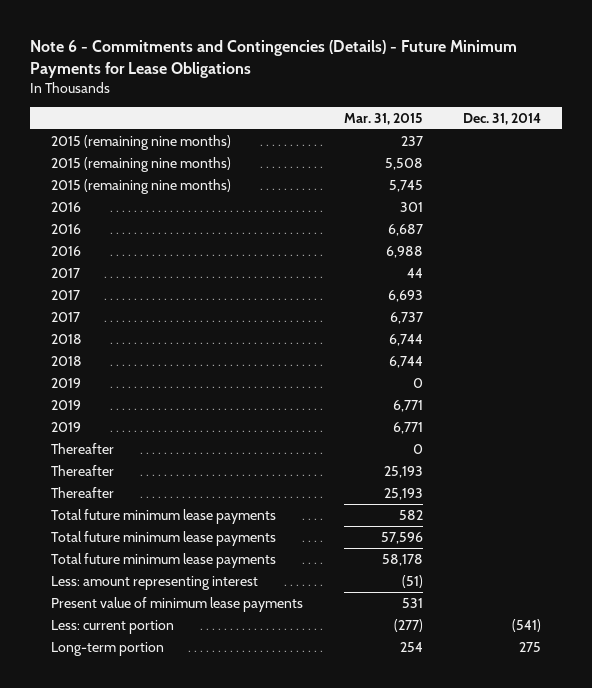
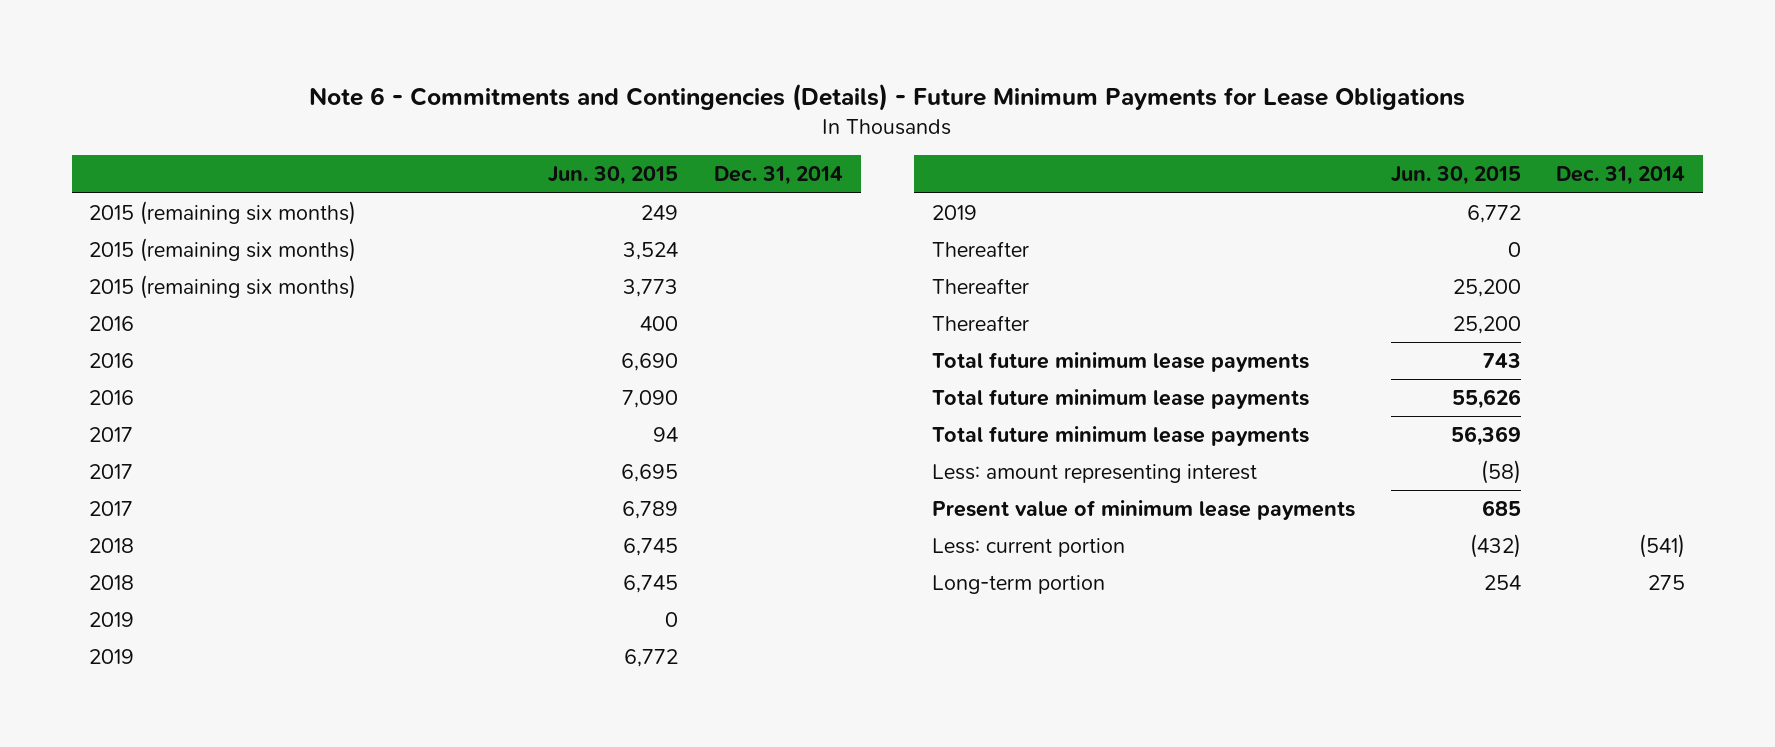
- | Mar. 31, 2015 | Dec. 31, 2014
+ | Jun. 30, 2015 | Dec. 31, 2014
- 2015 (remaining nine months) | 237 |
- 2015 (remaining nine months) | 5,508 |
- 2015 (remaining nine months) | 5,745 |
+ 2015 (remaining six months) | 249 |
+ 2015 (remaining six months) | 3,524 |
+ 2015 (remaining six months) | 3,773 |

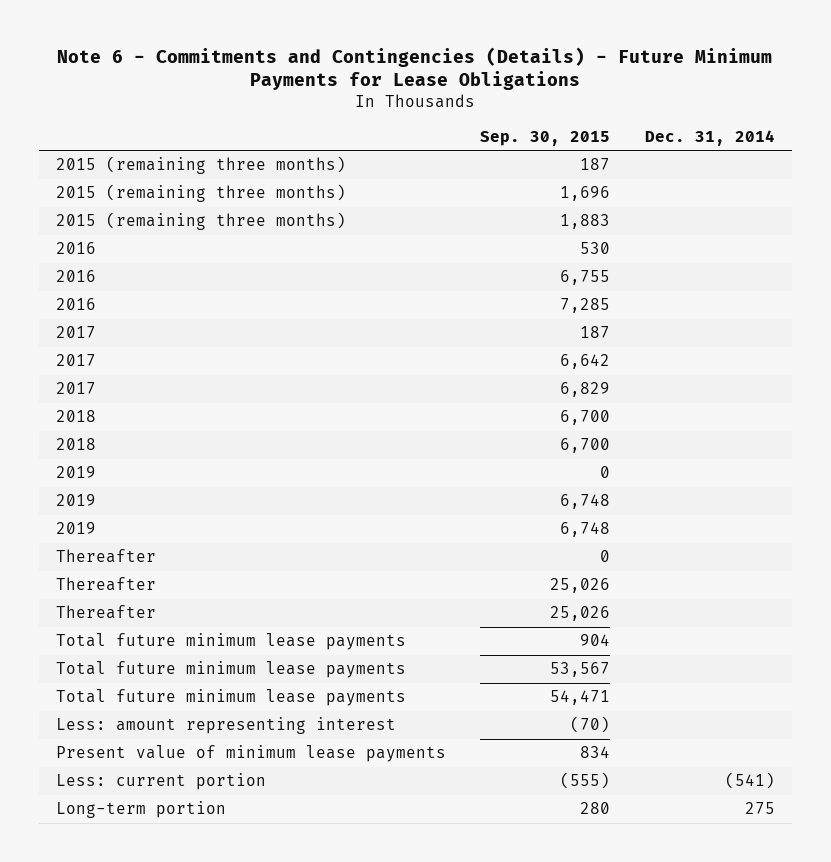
- | Jun. 30, 2015 | Dec. 31, 2014
+ | Sep. 30, 2015 | Dec. 31, 2014
- 2015 (remaining six months) | 249 |
- 2015 (remaining six months) | 3,524 |
- 2015 (remaining six months) | 3,773 |
+ 2015 (remaining three months) | 187 |
+ 2015 (remaining three months) | 1,696 |
+ 2015 (remaining three months) | 1,883 |

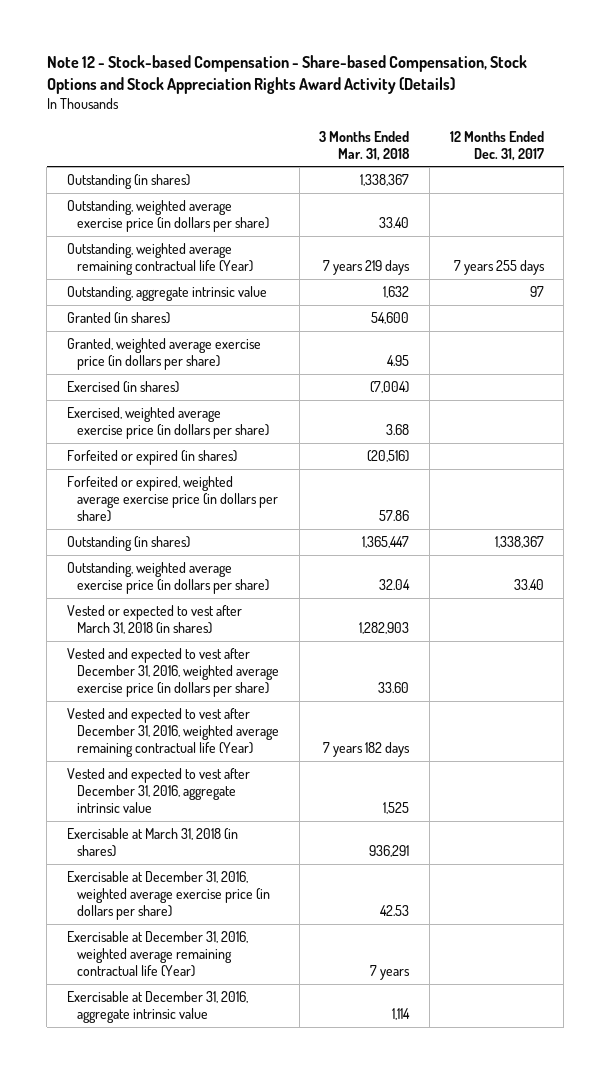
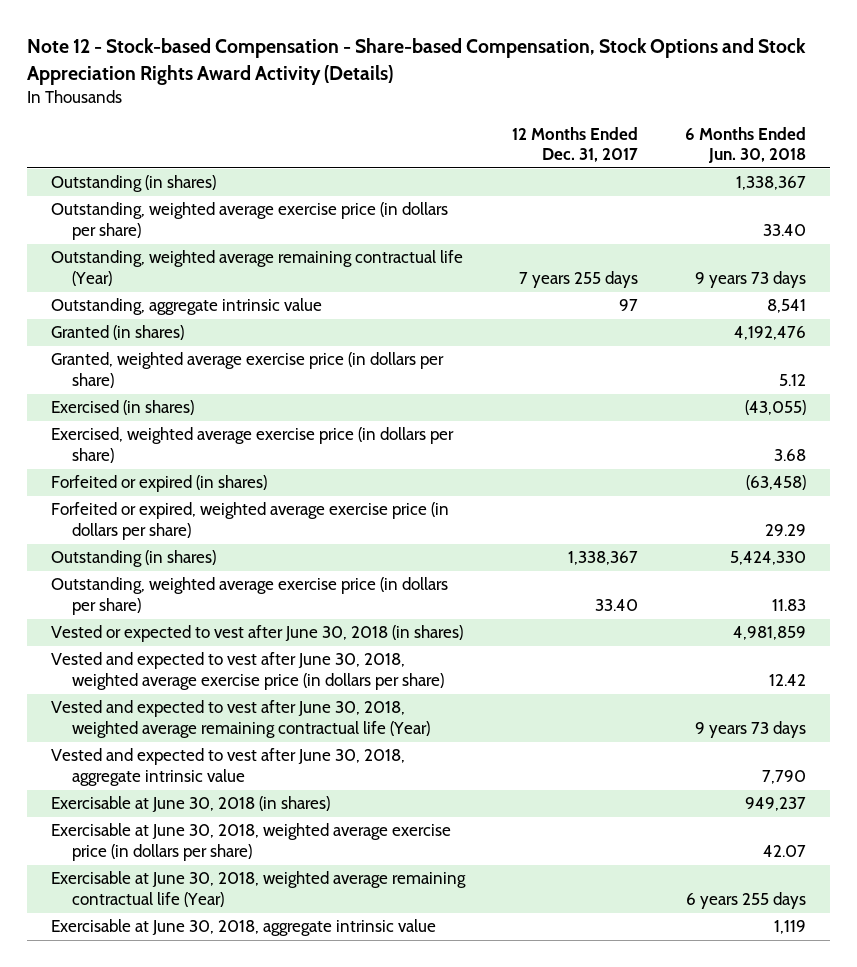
- | 3 Months Ended Mar. 31, 2018 | 12 Months Ended Dec. 31, 2017
+ | 12 Months Ended Dec. 31, 2017 | 6 Months Ended Jun. 30, 2018
- Vested or expected to vest after March 31, 2018 (in shares) | 1,282,903 |
- Vested and expected to vest after December 31, 2016, weighted average exercise price (in dollars per share) | 33.60 |
- Vested and expected to vest after December 31, 2016, weighted average remaining contractual life (Year) | 7 years 182 days |
- Vested and expected to vest after December 31, 2016, aggregate intrinsic value | 1,525 |
- Exercisable at March 31, 2018 (in shares) | 936,291 |
- Exercisable at December 31, 2016, weighted average exercise price (in dollars per share) | 42.53 |
- Exercisable at December 31, 2016, weighted average remaining contractual life (Year) | 7 years |
- Exercisable at December 31, 2016, aggregate intrinsic value | 1,114 |
+ Vested or expected to vest after June 30, 2018 (in shares) | | 4,981,859
+ Vested and expected to vest after June 30, 2018, weighted average exercise price (in dollars per share) | | 12.42
+ Vested and expected to vest after June 30, 2018, weighted average remaining contractual life (Year) | | 9 years 73 days
+ Vested and expected to vest after June 30, 2018, aggregate intrinsic value | | 7,790
+ Exercisable at June 30, 2018 (in shares) | | 949,237
+ Exercisable at June 30, 2018, weighted average exercise price (in dollars per share) | | 42.07
+ Exercisable at June 30, 2018, weighted average remaining contractual life (Year) | | 6 years 255 days
+ Exercisable at June 30, 2018, aggregate intrinsic value | | 1,119

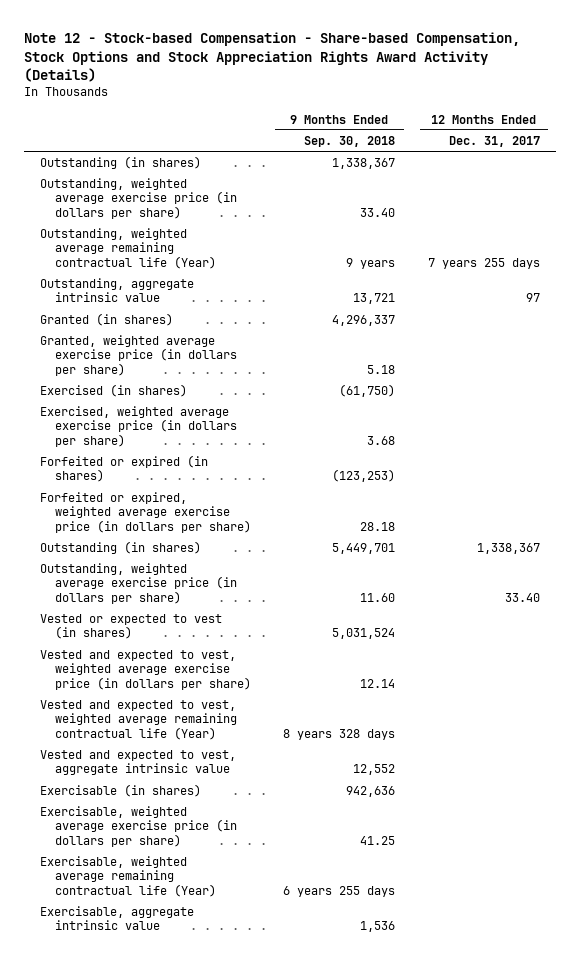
- | 12 Months Ended Dec. 31, 2017 | 6 Months Ended Jun. 30, 2018
+ | 9 Months Ended Sep. 30, 2018 | 12 Months Ended Dec. 31, 2017
- Vested or expected to vest after June 30, 2018 (in shares) | | 4,981,859
- Vested and expected to vest after June 30, 2018, weighted average exercise price (in dollars per share) | | 12.42
- Vested and expected to vest after June 30, 2018, weighted average remaining contractual life (Year) | | 9 years 73 days
- Vested and expected to vest after June 30, 2018, aggregate intrinsic value | | 7,790
- Exercisable at June 30, 2018 (in shares) | | 949,237
- Exercisable at June 30, 2018, weighted average exercise price (in dollars per share) | | 42.07
- Exercisable at June 30, 2018, weighted average remaining contractual life (Year) | | 6 years 255 days
- Exercisable at June 30, 2018, aggregate intrinsic value | | 1,119
+ Vested or expected to vest (in shares) | 5,031,524 |
+ Vested and expected to vest, weighted average exercise price (in dollars per share) | 12.14 |
+ Vested and expected to vest, weighted average remaining contractual life (Year) | 8 years 328 days |
+ Vested and expected to vest, aggregate intrinsic value | 12,552 |
+ Exercisable (in shares) | 942,636 |
+ Exercisable, weighted average exercise price (in dollars per share) | 41.25 |
+ Exercisable, weighted average remaining contractual life (Year) | 6 years 255 days |
+ Exercisable, aggregate intrinsic value | 1,536 |

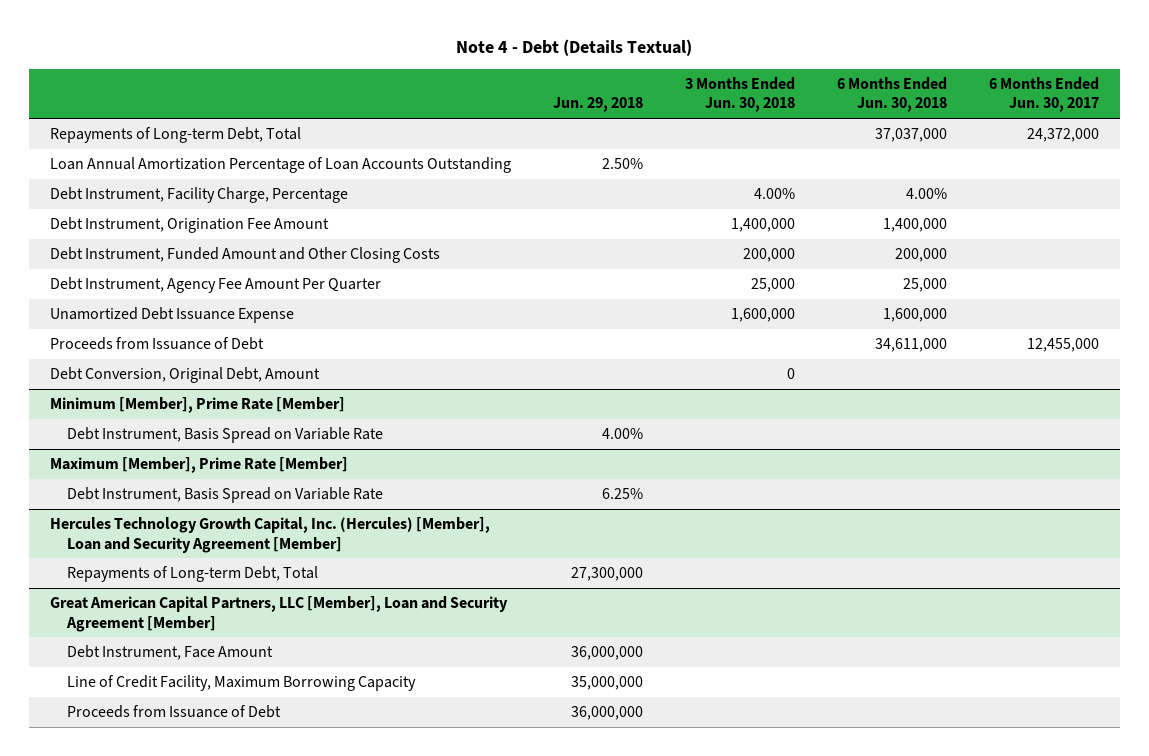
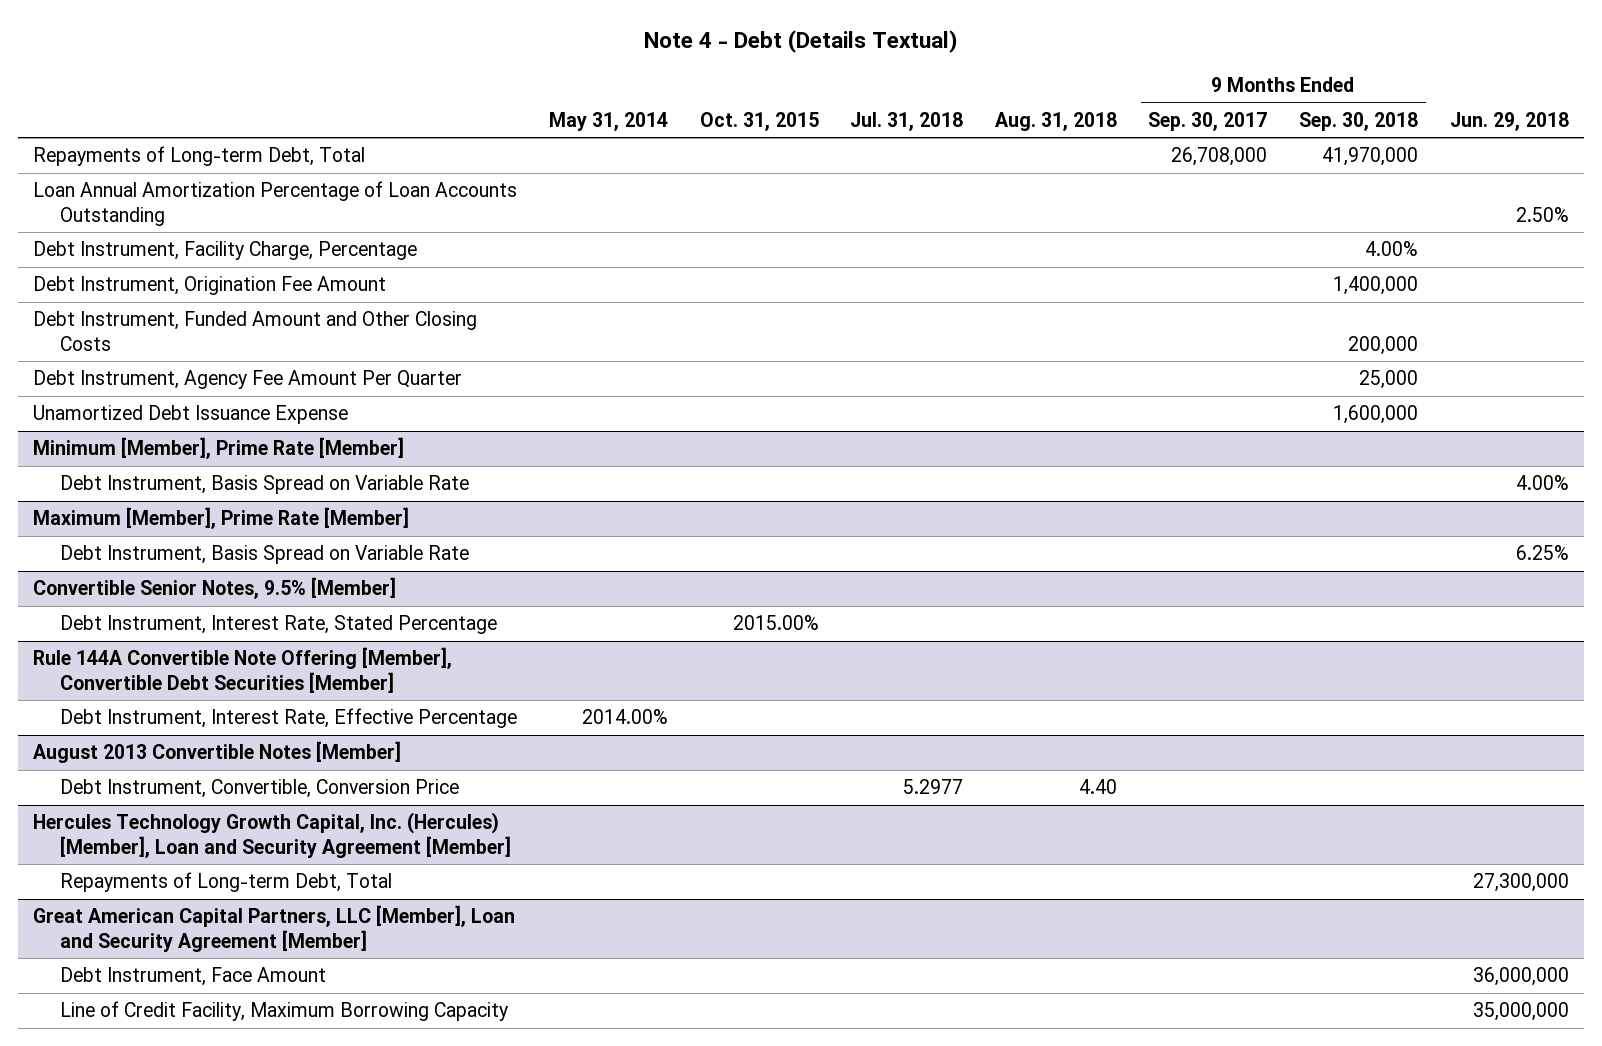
- | Jun. 29, 2018 | 3 Months Ended Jun. 30, 2018 | 6 Months Ended Jun. 30, 2018 | 6 Months Ended Jun. 30, 2017
+ | May 31, 2014 | Oct. 31, 2015 | Jul. 31, 2018 | Aug. 31, 2018 | 9 Months Ended Sep. 30, 2017 | 9 Months Ended Sep. 30, 2018 | Jun. 29, 2018
- Proceeds from Issuance of Debt | | | 34,611,000 | 12,455,000
- Debt Conversion, Original Debt, Amount | | 0 | |
+ Convertible Senior Notes, 9.5% [Member]
+ Debt Instrument, Interest Rate, Stated Percentage | | 2015.00% | | | | |
+ Rule 144A Convertible Note Offering [Member], Convertible Debt Securities [Member]
+ Debt Instrument, Interest Rate, Effective Percentage | 2014.00% | | | | | |
+ August 2013 Convertible Notes [Member]
+ Debt Instrument, Convertible, Conversion Price | | | 5.2977 | 4.40 | | |
@ Great American Capital Partners, LLC [Member], Loan and Security Agreement [Member]
- Proceeds from Issuance of Debt | 36,000,000 | | |

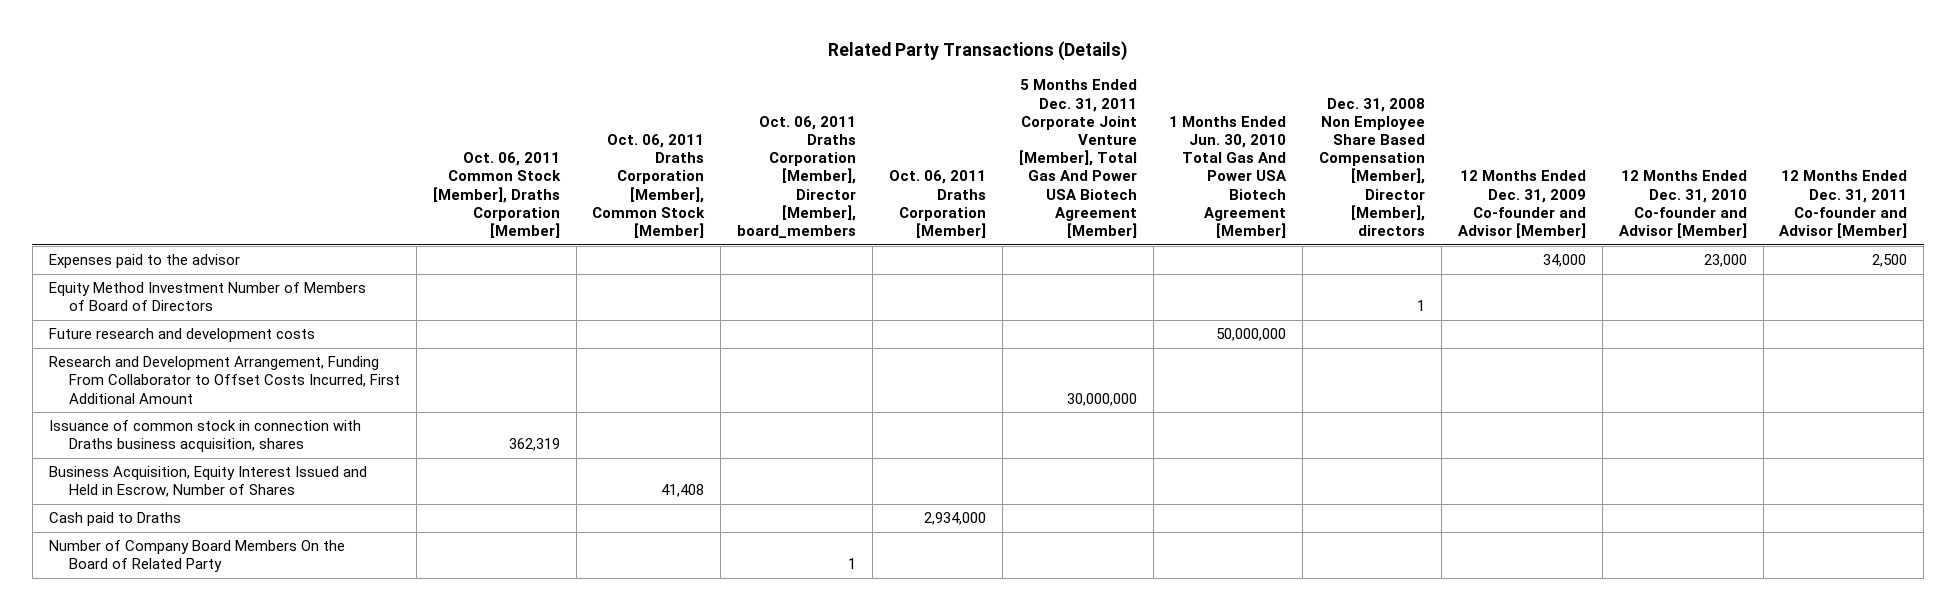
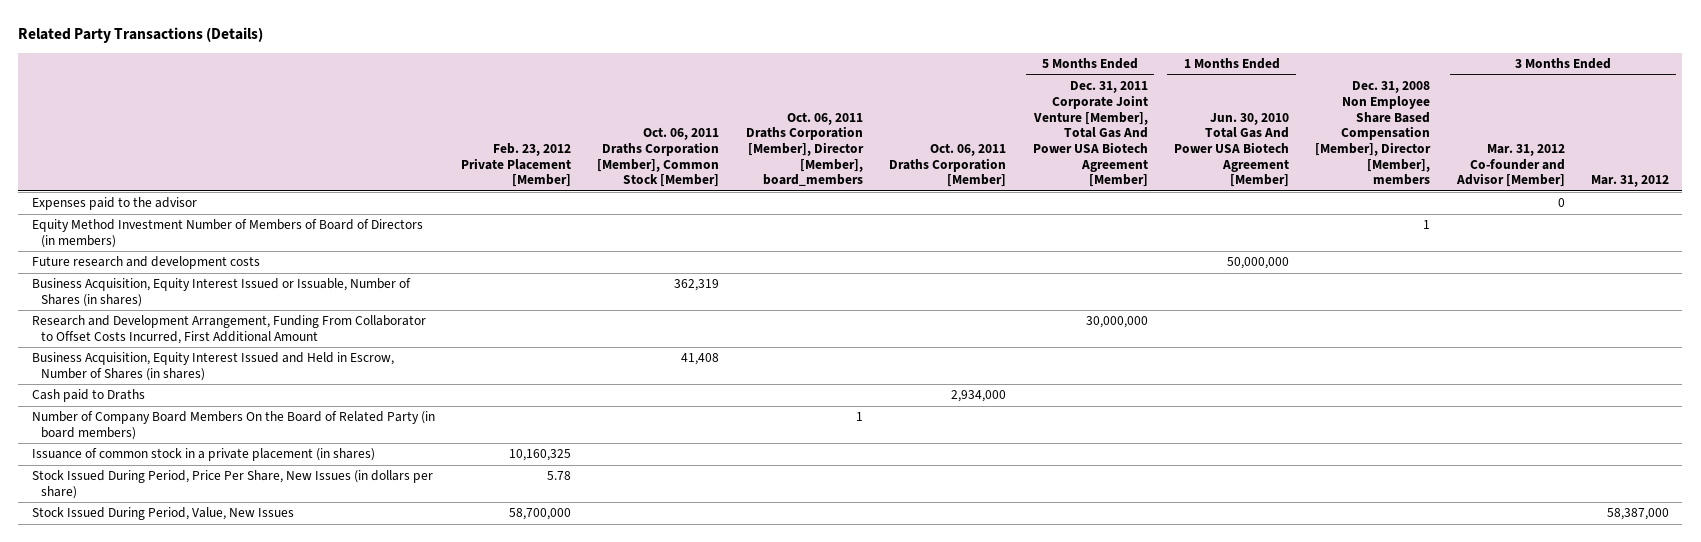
- | Oct. 06, 2011 Common Stock [Member], Draths Corporation [Member] | Oct. 06, 2011 Draths Corporation [Member], Common Stock [Member] | Oct. 06, 2011 Draths Corporation [Member], Director [Member], board_members | Oct. 06, 2011 Draths Corporation [Member] | 5 Months Ended Dec. 31, 2011 Corporate Joint Venture [Member], Total Gas And Power USA Biotech Agreement [Member] | 1 Months Ended Jun. 30, 2010 Total Gas And Power USA Biotech Agreement [Member] | Dec. 31, 2008 Non Employee Share Based Compensation [Member], Director [Member], directors | 12 Months Ended Dec. 31, 2009 Co-founder and Advisor [Member] | 12 Months Ended Dec. 31, 2010 Co-founder and Advisor [Member] | 12 Months Ended Dec. 31, 2011 Co-founder and Advisor [Member]
+ | Feb. 23, 2012 Private Placement [Member] | Oct. 06, 2011 Draths Corporation [Member], Common Stock [Member] | Oct. 06, 2011 Draths Corporation [Member], Director [Member], board_members | Oct. 06, 2011 Draths Corporation [Member] | 5 Months Ended Dec. 31, 2011 Corporate Joint Venture [Member], Total Gas And Power USA Biotech Agreement [Member] | 1 Months Ended Jun. 30, 2010 Total Gas And Power USA Biotech Agreement [Member] | Dec. 31, 2008 Non Employee Share Based Compensation [Member], Director [Member], members | 3 Months Ended Mar. 31, 2012 Co-founder and Advisor [Member] | 3 Months Ended Mar. 31, 2012
- Equity Method Investment Number of Members of Board of Directors | | | | | | | 1 | | |
+ Equity Method Investment Number of Members of Board of Directors (in members) | | | | | | | 1 | |
+ Business Acquisition, Equity Interest Issued or Issuable, Number of Shares (in shares) | | 362,319 | | | | | | |
- Issuance of common stock in connection with Draths business acquisition, shares | 362,319 | | | | | | | | |
- Business Acquisition, Equity Interest Issued and Held in Escrow, Number of Shares | | 41,408 | | | | | | | |
+ Business Acquisition, Equity Interest Issued and Held in Escrow, Number of Shares (in shares) | | 41,408 | | | | | | |
- Number of Company Board Members On the Board of Related Party | | | 1 | | | | | | |
+ Number of Company Board Members On the Board of Related Party (in board members) | | | 1 | | | | | |
+ Issuance of common stock in a private placement (in shares) | 10,160,325 | | | | | | | |
+ Stock Issued During Period, Price Per Share, New Issues (in dollars per share) | 5.78 | | | | | | | |
+ Stock Issued During Period, Value, New Issues | 58,700,000 | | | | | | | | 58,387,000

